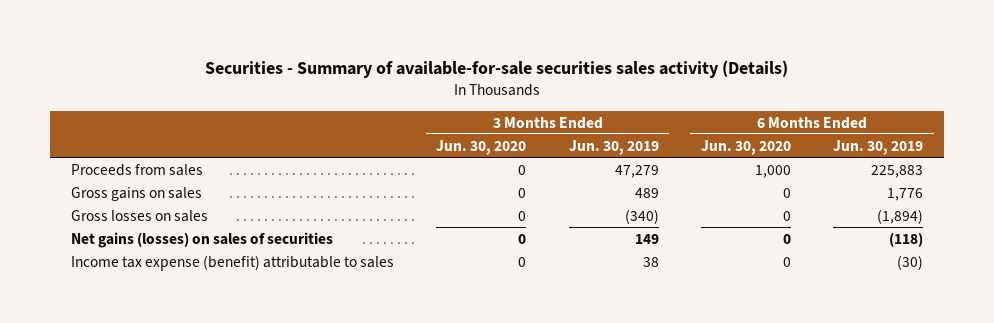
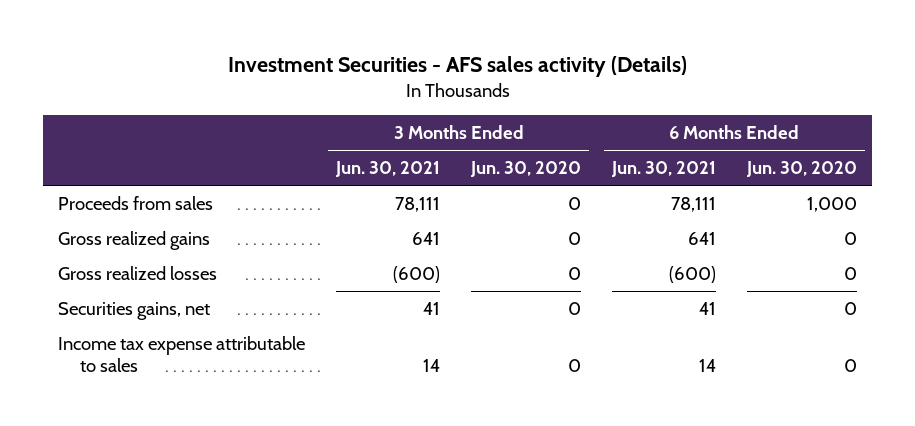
- Securities - Summary of available-for-sale securities sales activity (Details)
+ Investment Securities - AFS sales activity (Details)
- | 3 Months Ended Jun. 30, 2020 | 3 Months Ended Jun. 30, 2019 | 6 Months Ended Jun. 30, 2020 | 6 Months Ended Jun. 30, 2019
+ | 3 Months Ended Jun. 30, 2021 | 3 Months Ended Jun. 30, 2020 | 6 Months Ended Jun. 30, 2021 | 6 Months Ended Jun. 30, 2020
- Gross gains on sales | 0 | 489 | 0 | 1,776
- Gross losses on sales | 0 | (340) | 0 | (1,894)
- Net gains (losses) on sales of securities | 0 | 149 | 0 | (118)
- Income tax expense (benefit) attributable to sales | 0 | 38 | 0 | (30)
+ Gross realized gains | 641 | 0 | 641 | 0
+ Gross realized losses | (600) | 0 | (600) | 0
+ Securities gains, net | 41 | 0 | 41 | 0
+ Income tax expense attributable to sales | 14 | 0 | 14 | 0

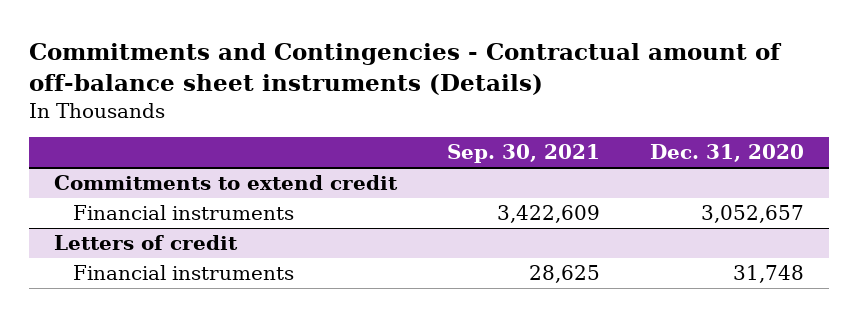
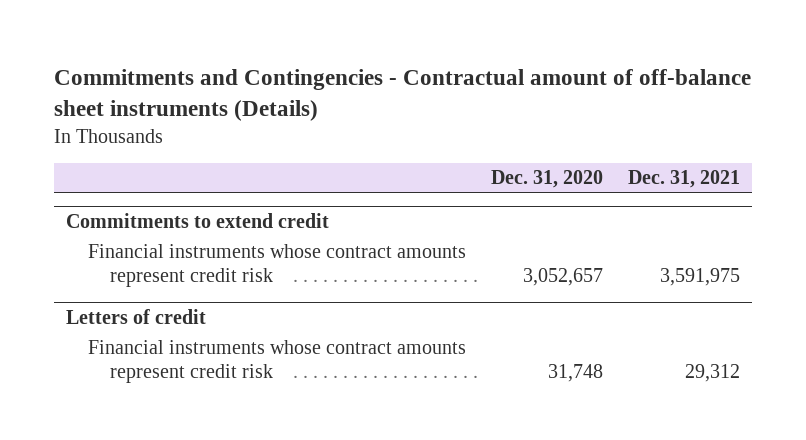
- | Sep. 30, 2021 | Dec. 31, 2020
+ | Dec. 31, 2020 | Dec. 31, 2021
@ Commitments to extend credit
- Financial instruments | 3,422,609 | 3,052,657
+ Financial instruments whose contract amounts represent credit risk | 3,052,657 | 3,591,975
@ Letters of credit
- Financial instruments | 28,625 | 31,748
+ Financial instruments whose contract amounts represent credit risk | 31,748 | 29,312

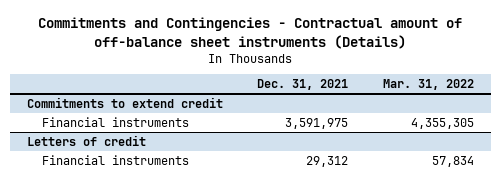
- | Dec. 31, 2020 | Dec. 31, 2021
+ | Dec. 31, 2021 | Mar. 31, 2022
@ Commitments to extend credit
- Financial instruments whose contract amounts represent credit risk | 3,052,657 | 3,591,975
+ Financial instruments | 3,591,975 | 4,355,305
@ Letters of credit
- Financial instruments whose contract amounts represent credit risk | 31,748 | 29,312
+ Financial instruments | 29,312 | 57,834

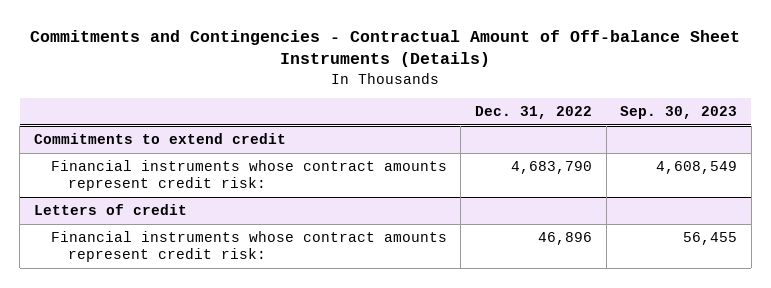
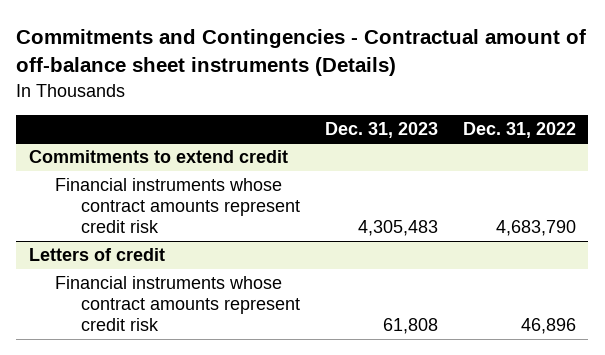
- Commitments and Contingencies - Contractual Amount of Off-balance Sheet Instruments (Details)
+ Commitments and Contingencies - Contractual amount of off-balance sheet instruments (Details)
- | Dec. 31, 2022 | Sep. 30, 2023
+ | Dec. 31, 2023 | Dec. 31, 2022
@ Commitments to extend credit
- Financial instruments whose contract amounts represent credit risk: | 4,683,790 | 4,608,549
+ Financial instruments whose contract amounts represent credit risk | 4,305,483 | 4,683,790
@ Letters of credit
- Financial instruments whose contract amounts represent credit risk: | 46,896 | 56,455
+ Financial instruments whose contract amounts represent credit risk | 61,808 | 46,896

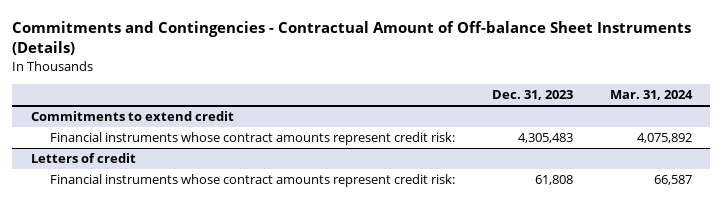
- Commitments and Contingencies - Contractual amount of off-balance sheet instruments (Details)
+ Commitments and Contingencies - Contractual Amount of Off-balance Sheet Instruments (Details)
- | Dec. 31, 2023 | Dec. 31, 2022
+ | Dec. 31, 2023 | Mar. 31, 2024
@ Commitments to extend credit
- Financial instruments whose contract amounts represent credit risk | 4,305,483 | 4,683,790
+ Financial instruments whose contract amounts represent credit risk: | 4,305,483 | 4,075,892
@ Letters of credit
- Financial instruments whose contract amounts represent credit risk | 61,808 | 46,896
+ Financial instruments whose contract amounts represent credit risk: | 61,808 | 66,587

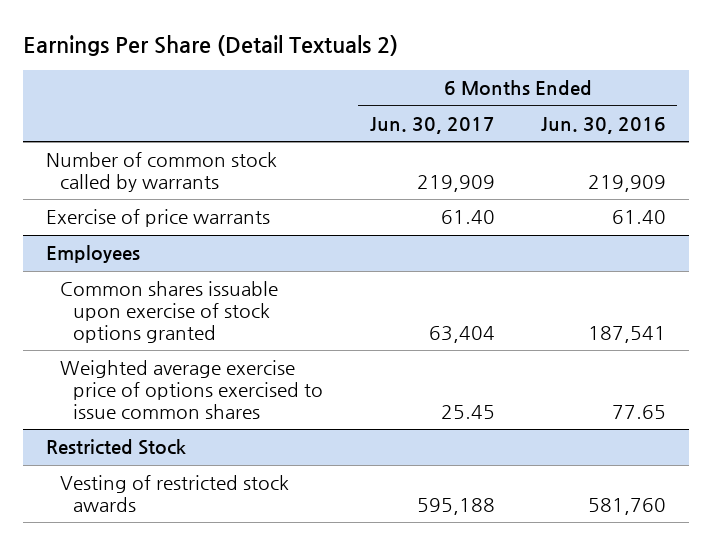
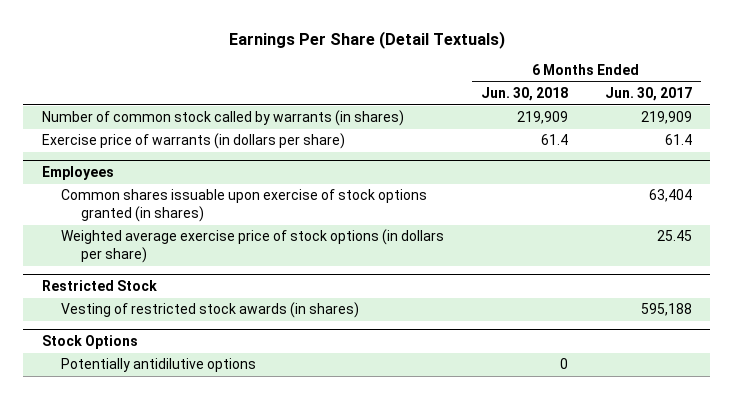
- Earnings Per Share (Detail Textuals 2)
+ Earnings Per Share (Detail Textuals)
- | 6 Months Ended Jun. 30, 2017 | 6 Months Ended Jun. 30, 2016
+ | 6 Months Ended Jun. 30, 2018 | 6 Months Ended Jun. 30, 2017
- Number of common stock called by warrants | 219,909 | 219,909
- Exercise of price warrants | 61.40 | 61.40
+ Number of common stock called by warrants (in shares) | 219,909 | 219,909
+ Exercise price of warrants (in dollars per share) | 61.4 | 61.4
@ Employees
- Common shares issuable upon exercise of stock options granted | 63,404 | 187,541
- Weighted average exercise price of options exercised to issue common shares | 25.45 | 77.65
+ Common shares issuable upon exercise of stock options granted (in shares) | | 63,404
+ Weighted average exercise price of stock options (in dollars per share) | | 25.45
@ Restricted Stock
- Vesting of restricted stock awards | 595,188 | 581,760
+ Vesting of restricted stock awards (in shares) | | 595,188
+ Stock Options
+ Potentially antidilutive options | 0 |

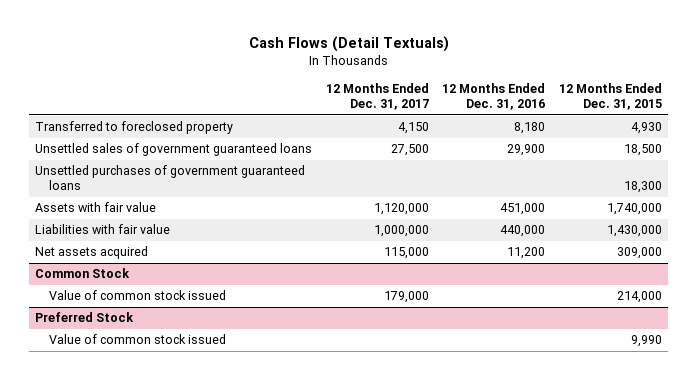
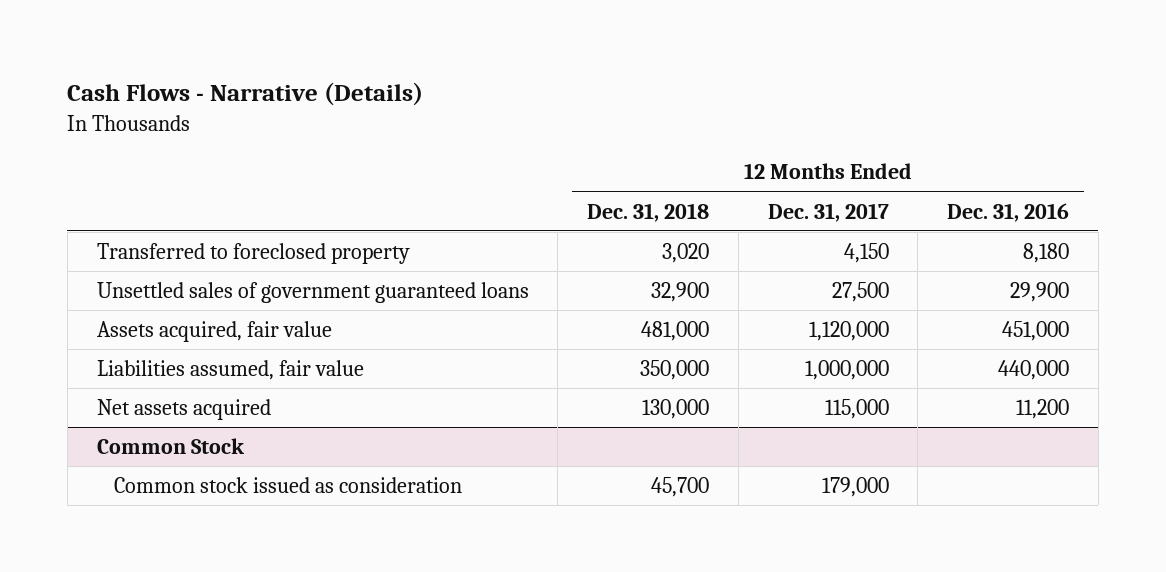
- Cash Flows (Detail Textuals)
+ Cash Flows - Narrative (Details)
- | 12 Months Ended Dec. 31, 2017 | 12 Months Ended Dec. 31, 2016 | 12 Months Ended Dec. 31, 2015
+ | 12 Months Ended Dec. 31, 2018 | 12 Months Ended Dec. 31, 2017 | 12 Months Ended Dec. 31, 2016
- Unsettled purchases of government guaranteed loans | | | 18,300
- Assets with fair value | 1,120,000 | 451,000 | 1,740,000
- Liabilities with fair value | 1,000,000 | 440,000 | 1,430,000
+ Assets acquired, fair value | 481,000 | 1,120,000 | 451,000
+ Liabilities assumed, fair value | 350,000 | 1,000,000 | 440,000
@ Common Stock
- Value of common stock issued | 179,000 | | 214,000
- Preferred Stock
- Value of common stock issued | | | 9,990
@ Common Stock
+ Common stock issued as consideration | 45,700 | 179,000 |

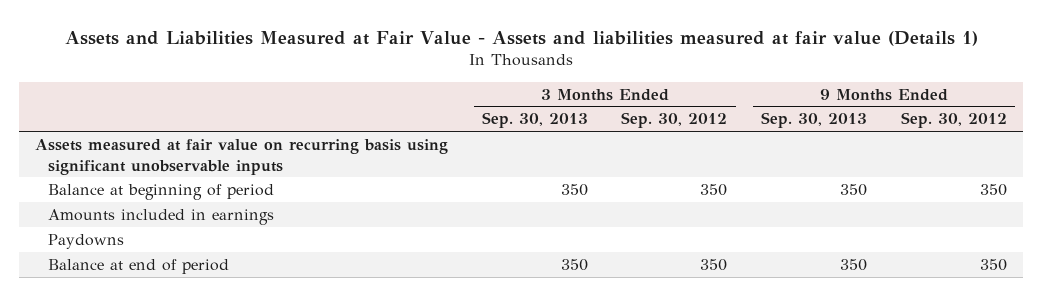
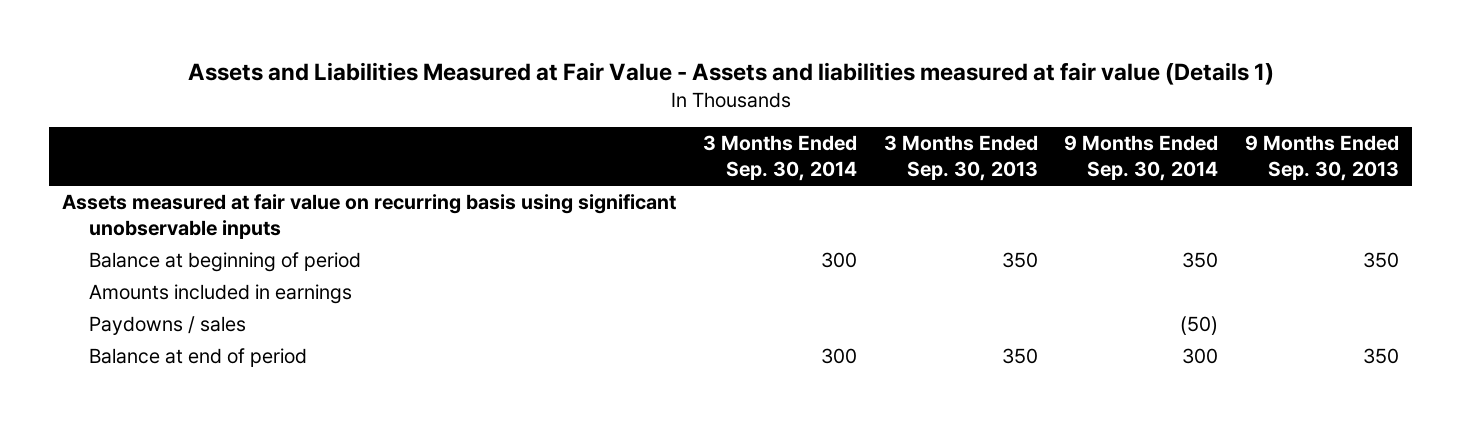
- | 3 Months Ended Sep. 30, 2013 | 3 Months Ended Sep. 30, 2012 | 9 Months Ended Sep. 30, 2013 | 9 Months Ended Sep. 30, 2012
+ | 3 Months Ended Sep. 30, 2014 | 3 Months Ended Sep. 30, 2013 | 9 Months Ended Sep. 30, 2014 | 9 Months Ended Sep. 30, 2013
- Paydowns
+ Paydowns / sales | | | (50) |

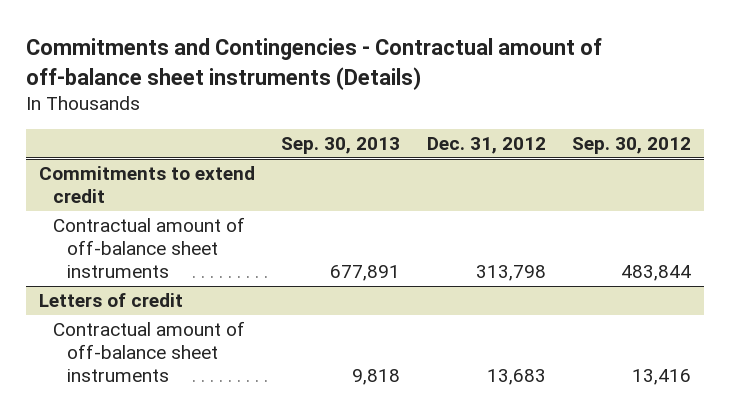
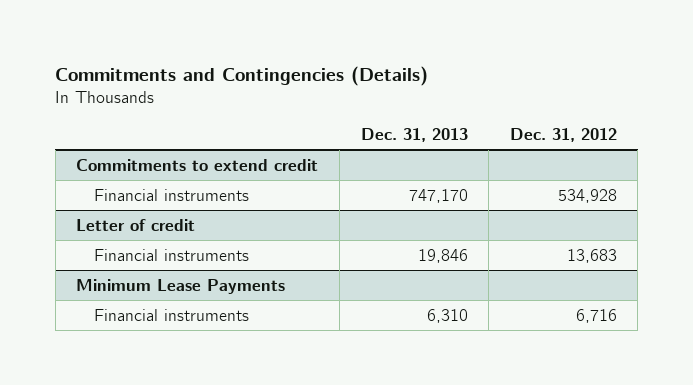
- Commitments and Contingencies - Contractual amount of off-balance sheet instruments (Details)
+ Commitments and Contingencies (Details)
- | Sep. 30, 2013 | Dec. 31, 2012 | Sep. 30, 2012
+ | Dec. 31, 2013 | Dec. 31, 2012
@ Commitments to extend credit
- Contractual amount of off-balance sheet instruments | 677,891 | 313,798 | 483,844
- Letters of credit
- Contractual amount of off-balance sheet instruments | 9,818 | 13,683 | 13,416
@ Commitments to extend credit
+ Financial instruments | 747,170 | 534,928
+ Letter of credit
+ Financial instruments | 19,846 | 13,683
+ Minimum Lease Payments
+ Financial instruments | 6,310 | 6,716

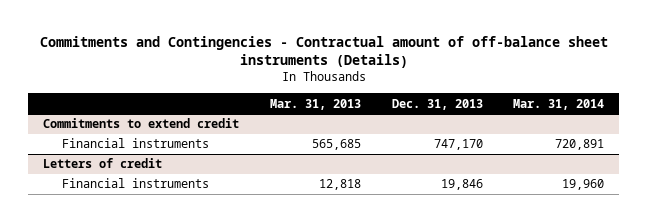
- Commitments and Contingencies (Details)
+ Commitments and Contingencies - Contractual amount of off-balance sheet instruments (Details)
- | Dec. 31, 2013 | Dec. 31, 2012
+ | Mar. 31, 2013 | Dec. 31, 2013 | Mar. 31, 2014
- Letter of credit
+ Letters of credit
- Minimum Lease Payments
- Financial instruments | 6,310 | 6,716

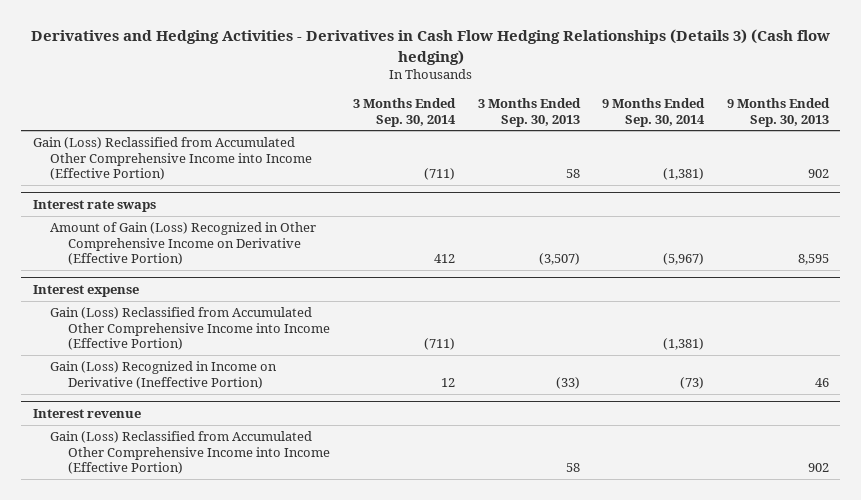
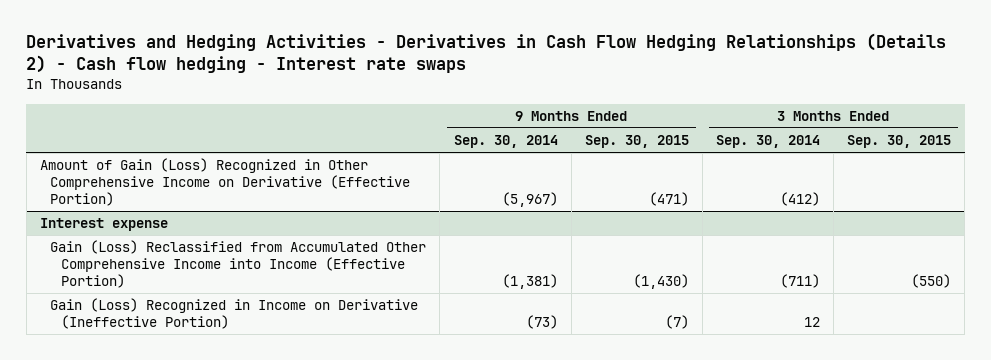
- Derivatives and Hedging Activities - Derivatives in Cash Flow Hedging Relationships (Details 3) (Cash flow hedging)
+ Derivatives and Hedging Activities - Derivatives in Cash Flow Hedging Relationships (Details 2) - Cash flow hedging - Interest rate swaps
- | 3 Months Ended Sep. 30, 2014 | 3 Months Ended Sep. 30, 2013 | 9 Months Ended Sep. 30, 2014 | 9 Months Ended Sep. 30, 2013
+ | 9 Months Ended Sep. 30, 2014 | 9 Months Ended Sep. 30, 2015 | 3 Months Ended Sep. 30, 2014 | 3 Months Ended Sep. 30, 2015
- Gain (Loss) Reclassified from Accumulated Other Comprehensive Income into Income (Effective Portion) | (711) | 58 | (1,381) | 902
- Interest rate swaps
- Amount of Gain (Loss) Recognized in Other Comprehensive Income on Derivative (Effective Portion) | 412 | (3,507) | (5,967) | 8,595
+ Amount of Gain (Loss) Recognized in Other Comprehensive Income on Derivative (Effective Portion) | (5,967) | (471) | (412) |
- Interest revenue
- Gain (Loss) Reclassified from Accumulated Other Comprehensive Income into Income (Effective Portion) | | 58 | | 902

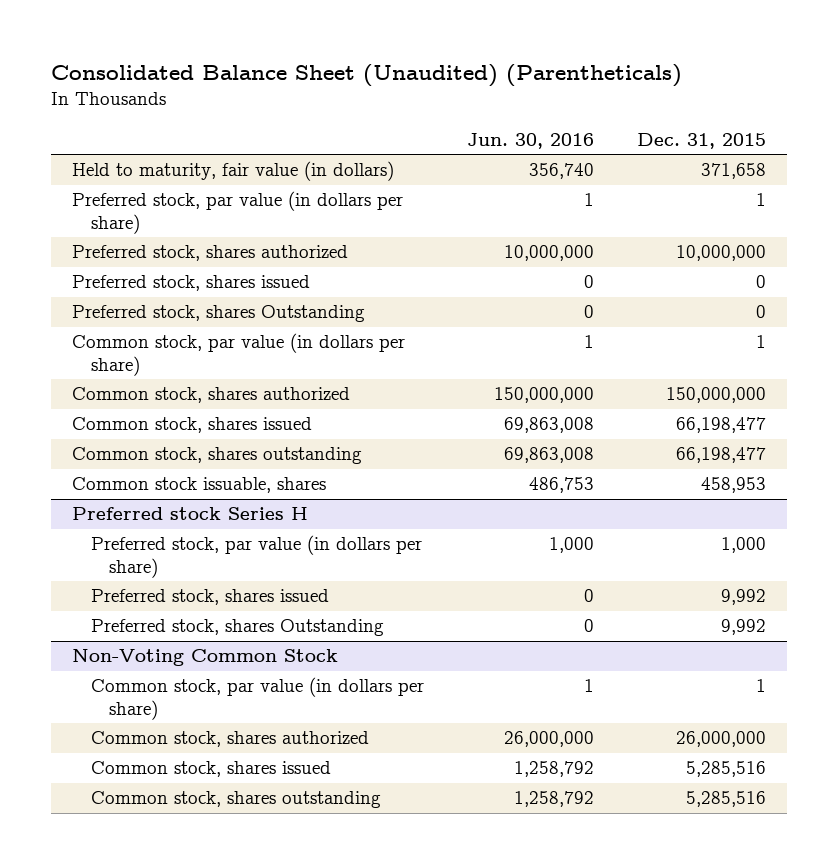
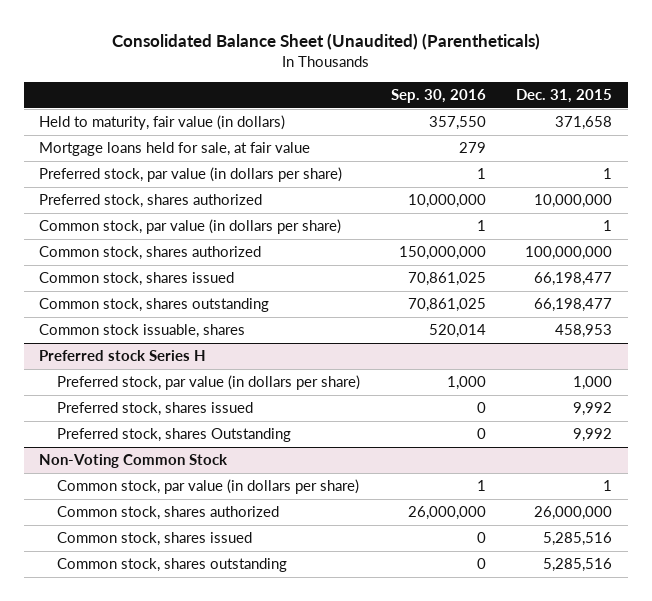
- | Jun. 30, 2016 | Dec. 31, 2015
+ | Sep. 30, 2016 | Dec. 31, 2015
+ Mortgage loans held for sale, at fair value | 279 |
- Preferred stock, shares issued | 0 | 0
- Preferred stock, shares Outstanding | 0 | 0
- Common stock, shares authorized | 150,000,000 | 150,000,000
+ Common stock, shares authorized | 150,000,000 | 100,000,000

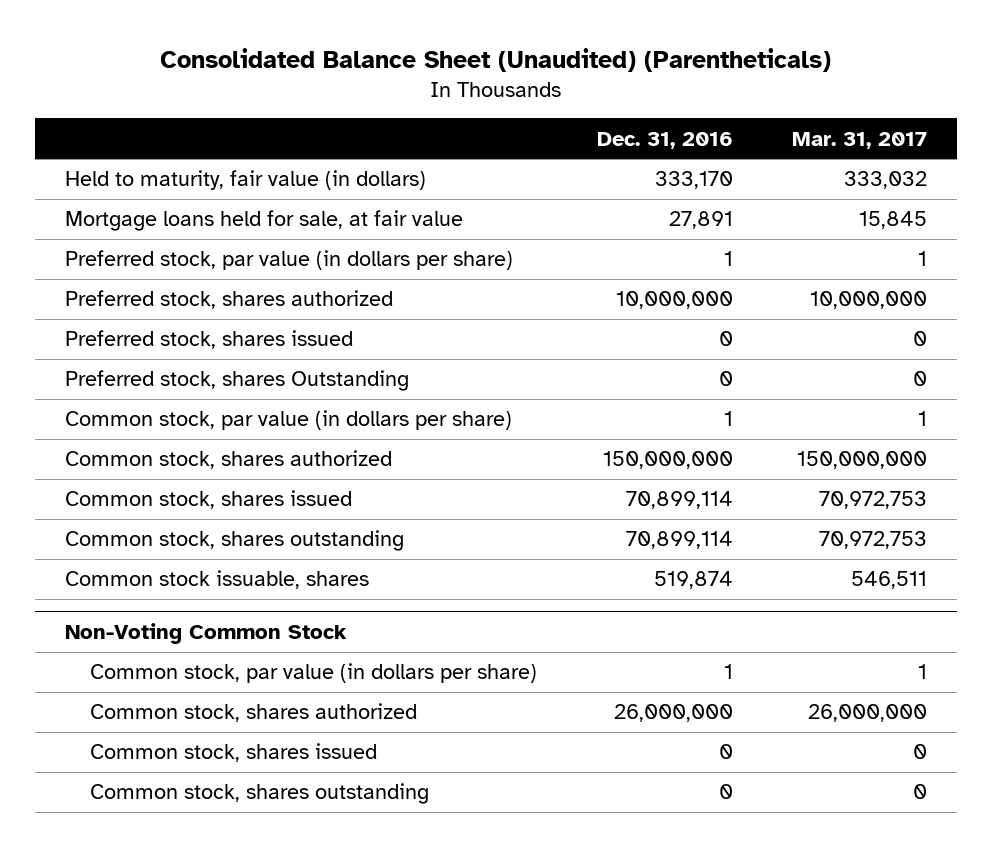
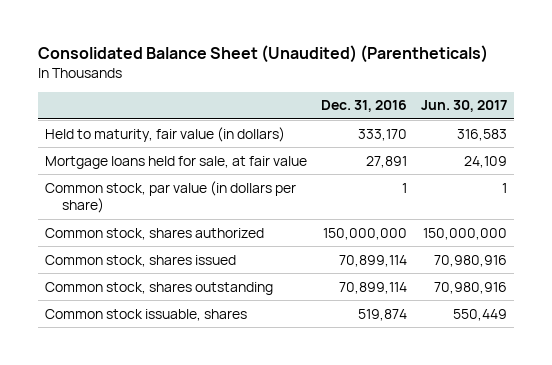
- | Dec. 31, 2016 | Mar. 31, 2017
+ | Dec. 31, 2016 | Jun. 30, 2017
- Preferred stock, par value (in dollars per share) | 1 | 1
- Preferred stock, shares authorized | 10,000,000 | 10,000,000
- Preferred stock, shares issued | 0 | 0
- Preferred stock, shares Outstanding | 0 | 0
- Non-Voting Common Stock
- Common stock, par value (in dollars per share) | 1 | 1
- Common stock, shares authorized | 26,000,000 | 26,000,000
- Common stock, shares issued | 0 | 0
- Common stock, shares outstanding | 0 | 0

